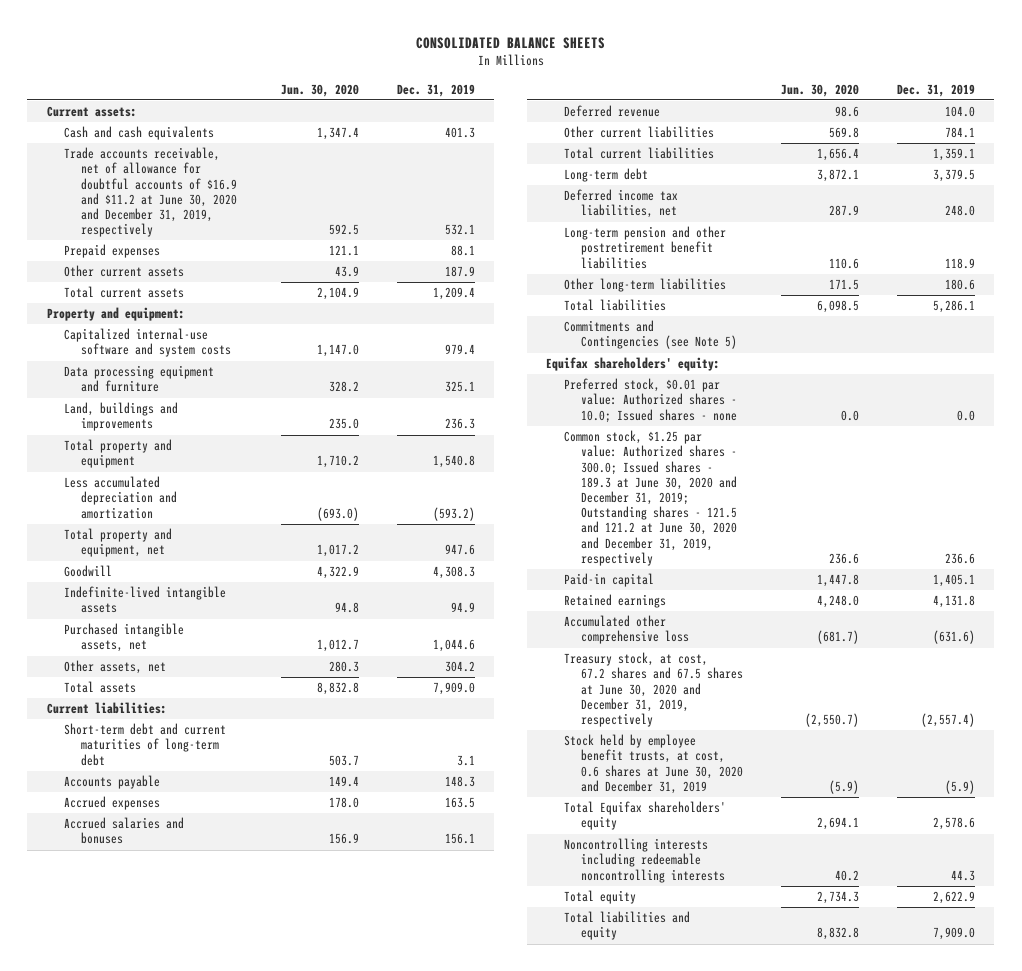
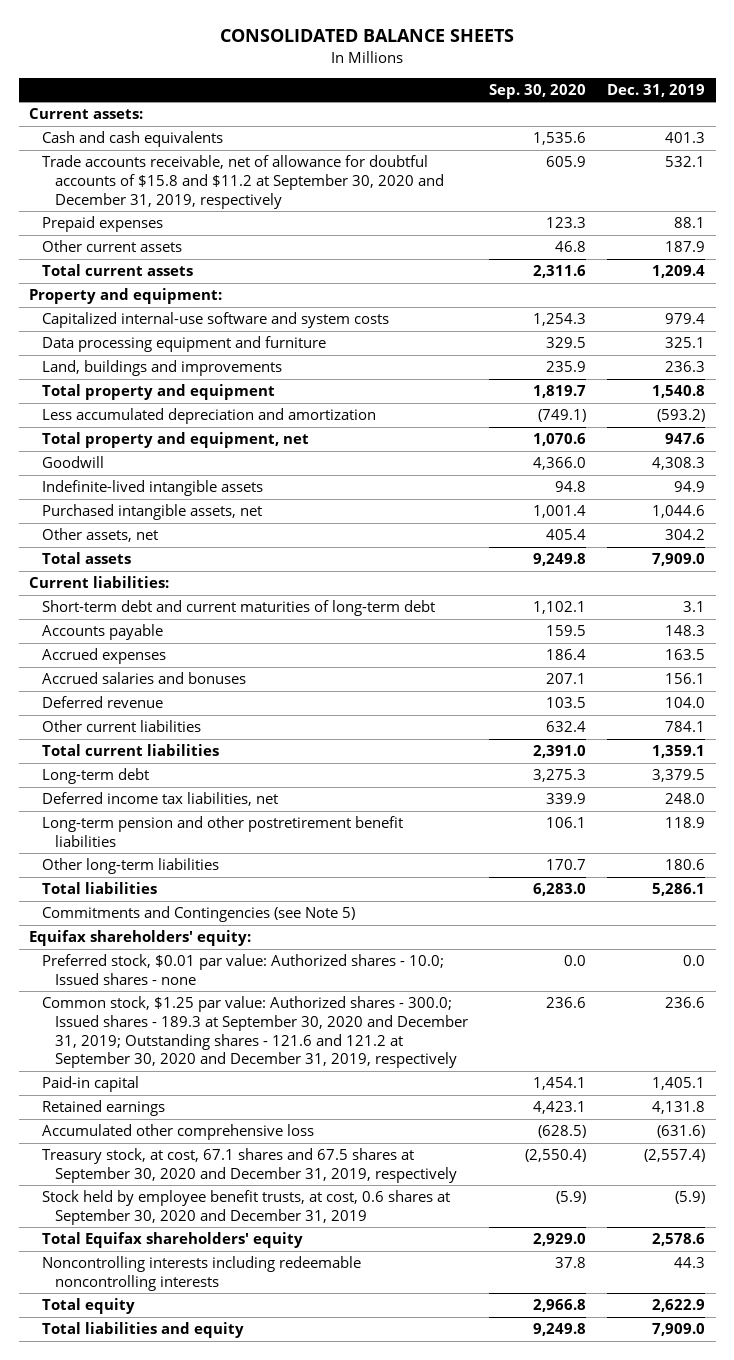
- | Jun. 30, 2020 | Dec. 31, 2019
+ | Sep. 30, 2020 | Dec. 31, 2019
- Trade accounts receivable, net of allowance for doubtful accounts of $16.9 and $11.2 at June 30, 2020 and December 31, 2019, respectively | 592.5 | 532.1
+ Trade accounts receivable, net of allowance for doubtful accounts of $15.8 and $11.2 at September 30, 2020 and December 31, 2019, respectively | 605.9 | 532.1
- Common stock, $1.25 par value: Authorized shares - 300.0; Issued shares - 189.3 at June 30, 2020 and December 31, 2019; Outstanding shares - 121.5 and 121.2 at June 30, 2020 and December 31, 2019, respectively | 236.6 | 236.6
+ Common stock, $1.25 par value: Authorized shares - 300.0; Issued shares - 189.3 at September 30, 2020 and December 31, 2019; Outstanding shares - 121.6 and 121.2 at September 30, 2020 and December 31, 2019, respectively | 236.6 | 236.6
- Treasury stock, at cost, 67.2 shares and 67.5 shares at June 30, 2020 and December 31, 2019, respectively | (2,550.7) | (2,557.4)
- Stock held by employee benefit trusts, at cost, 0.6 shares at June 30, 2020 and December 31, 2019 | (5.9) | (5.9)
+ Treasury stock, at cost, 67.1 shares and 67.5 shares at September 30, 2020 and December 31, 2019, respectively | (2,550.4) | (2,557.4)
+ Stock held by employee benefit trusts, at cost, 0.6 shares at September 30, 2020 and December 31, 2019 | (5.9) | (5.9)

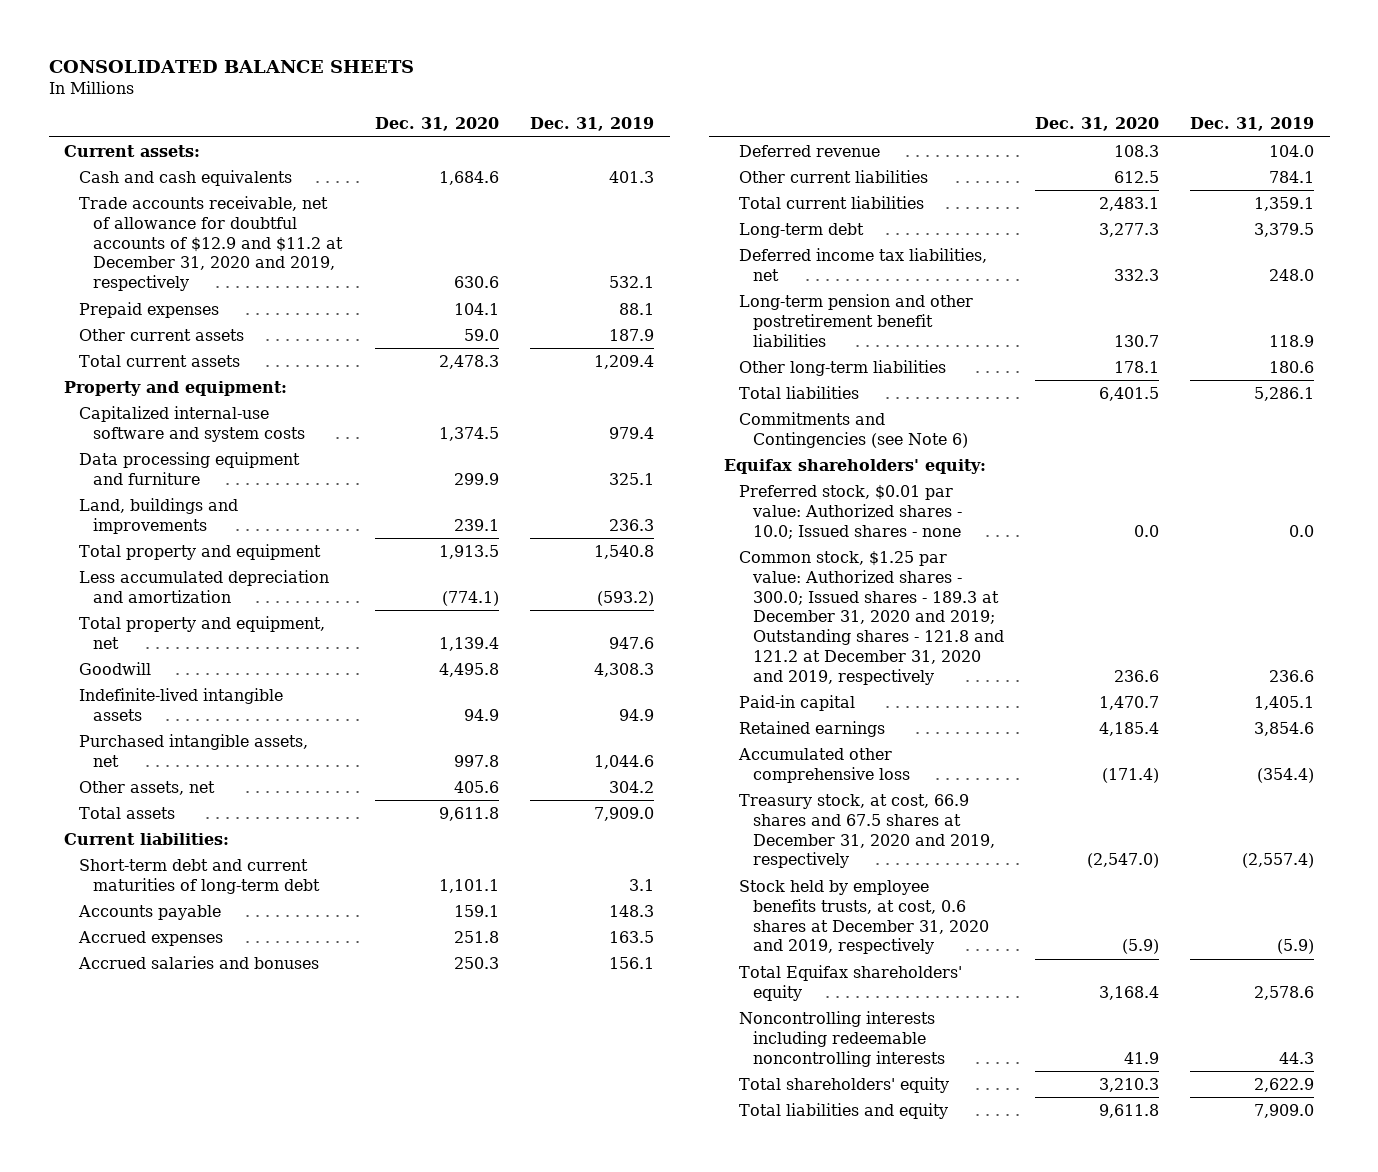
- | Sep. 30, 2020 | Dec. 31, 2019
+ | Dec. 31, 2020 | Dec. 31, 2019
- Trade accounts receivable, net of allowance for doubtful accounts of $15.8 and $11.2 at September 30, 2020 and December 31, 2019, respectively | 605.9 | 532.1
+ Trade accounts receivable, net of allowance for doubtful accounts of $12.9 and $11.2 at December 31, 2020 and 2019, respectively | 630.6 | 532.1
- Commitments and Contingencies (see Note 5)
+ Commitments and Contingencies (see Note 6)
- Common stock, $1.25 par value: Authorized shares - 300.0; Issued shares - 189.3 at September 30, 2020 and December 31, 2019; Outstanding shares - 121.6 and 121.2 at September 30, 2020 and December 31, 2019, respectively | 236.6 | 236.6
+ Common stock, $1.25 par value: Authorized shares - 300.0; Issued shares - 189.3 at December 31, 2020 and 2019; Outstanding shares - 121.8 and 121.2 at December 31, 2020 and 2019, respectively | 236.6 | 236.6
- Retained earnings | 4,423.1 | 4,131.8
- Accumulated other comprehensive loss | (628.5) | (631.6)
- Treasury stock, at cost, 67.1 shares and 67.5 shares at September 30, 2020 and December 31, 2019, respectively | (2,550.4) | (2,557.4)
- Stock held by employee benefit trusts, at cost, 0.6 shares at September 30, 2020 and December 31, 2019 | (5.9) | (5.9)
+ Retained earnings | 4,185.4 | 3,854.6
+ Accumulated other comprehensive loss | (171.4) | (354.4)
+ Treasury stock, at cost, 66.9 shares and 67.5 shares at December 31, 2020 and 2019, respectively | (2,547.0) | (2,557.4)
+ Stock held by employee benefits trusts, at cost, 0.6 shares at December 31, 2020 and 2019, respectively | (5.9) | (5.9)
- Total equity | 2,966.8 | 2,622.9
+ Total shareholders' equity | 3,210.3 | 2,622.9

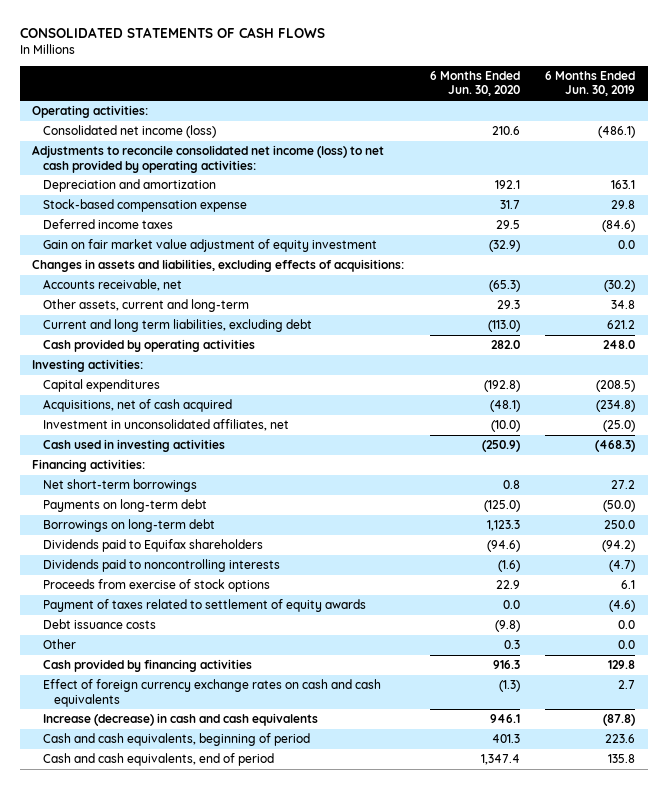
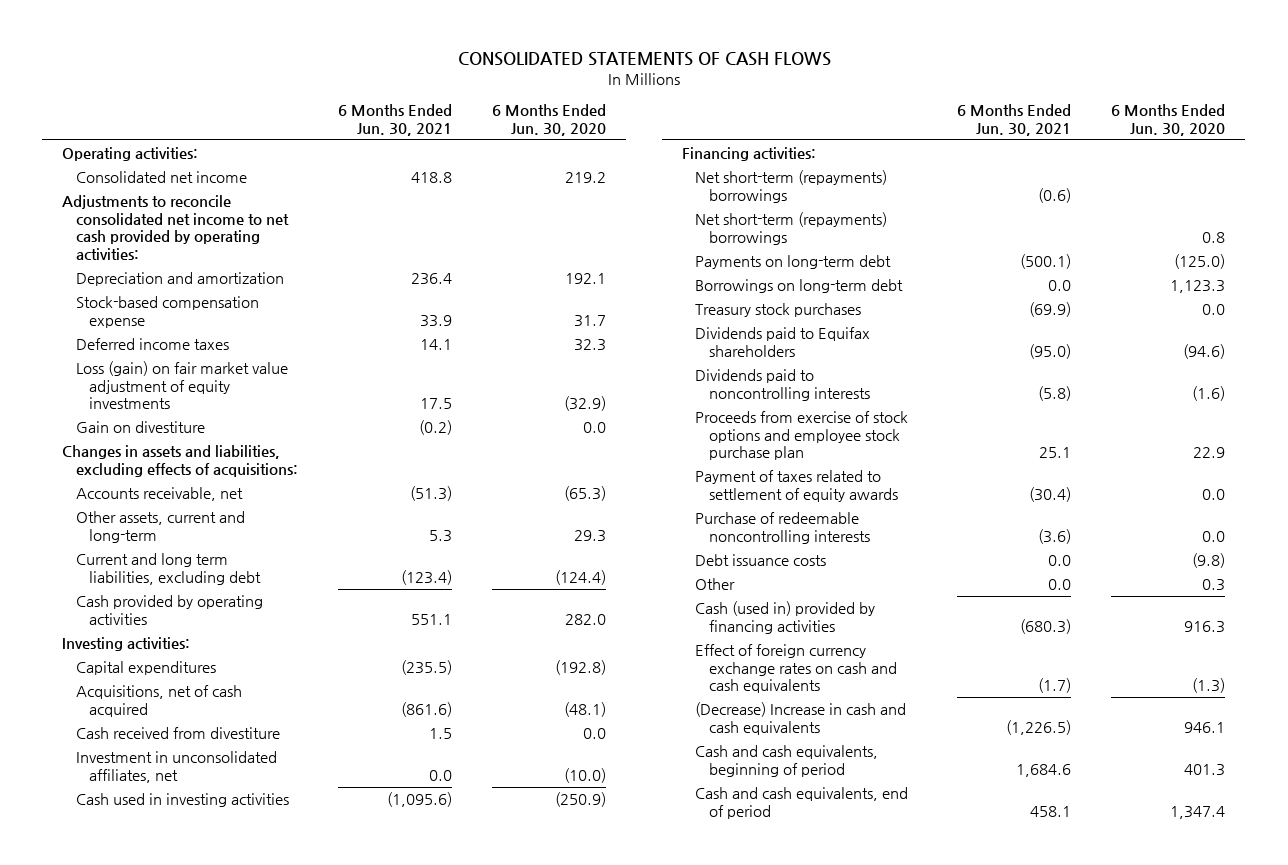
- | 6 Months Ended Jun. 30, 2020 | 6 Months Ended Jun. 30, 2019
+ | 6 Months Ended Jun. 30, 2021 | 6 Months Ended Jun. 30, 2020
- Consolidated net income (loss) | 210.6 | (486.1)
- Adjustments to reconcile consolidated net income (loss) to net cash provided by operating activities:
+ Consolidated net income | 418.8 | 219.2
+ Adjustments to reconcile consolidated net income to net cash provided by operating activities:
- Deferred income taxes | 29.5 | (84.6)
- Gain on fair market value adjustment of equity investment | (32.9) | 0.0
+ Deferred income taxes | 14.1 | 32.3
+ Loss (gain) on fair market value adjustment of equity investments | 17.5 | (32.9)
+ Gain on divestiture | (0.2) | 0.0
- Current and long term liabilities, excluding debt | (113.0) | 621.2
+ Current and long term liabilities, excluding debt | (123.4) | (124.4)
+ Cash received from divestiture | 1.5 | 0.0
- Net short-term borrowings | 0.8 | 27.2
+ Net short-term (repayments) borrowings | (0.6) |
+ Net short-term (repayments) borrowings | | 0.8
+ Treasury stock purchases | (69.9) | 0.0
- Proceeds from exercise of stock options | 22.9 | 6.1
+ Proceeds from exercise of stock options and employee stock purchase plan | 25.1 | 22.9
+ Purchase of redeemable noncontrolling interests | (3.6) | 0.0
- Cash provided by financing activities | 916.3 | 129.8
+ Cash (used in) provided by financing activities | (680.3) | 916.3
- Increase (decrease) in cash and cash equivalents | 946.1 | (87.8)
+ (Decrease) Increase in cash and cash equivalents | (1,226.5) | 946.1

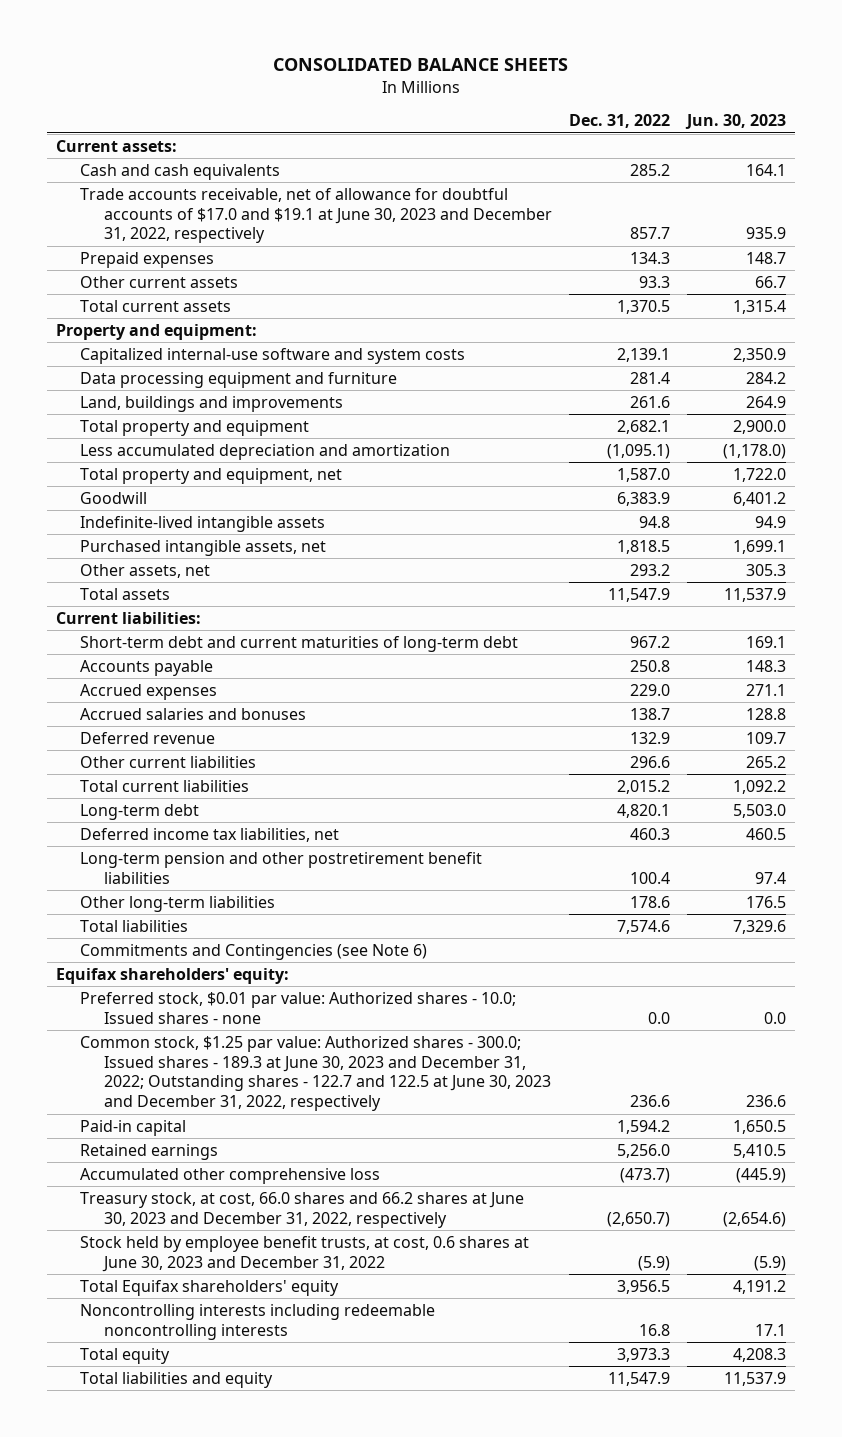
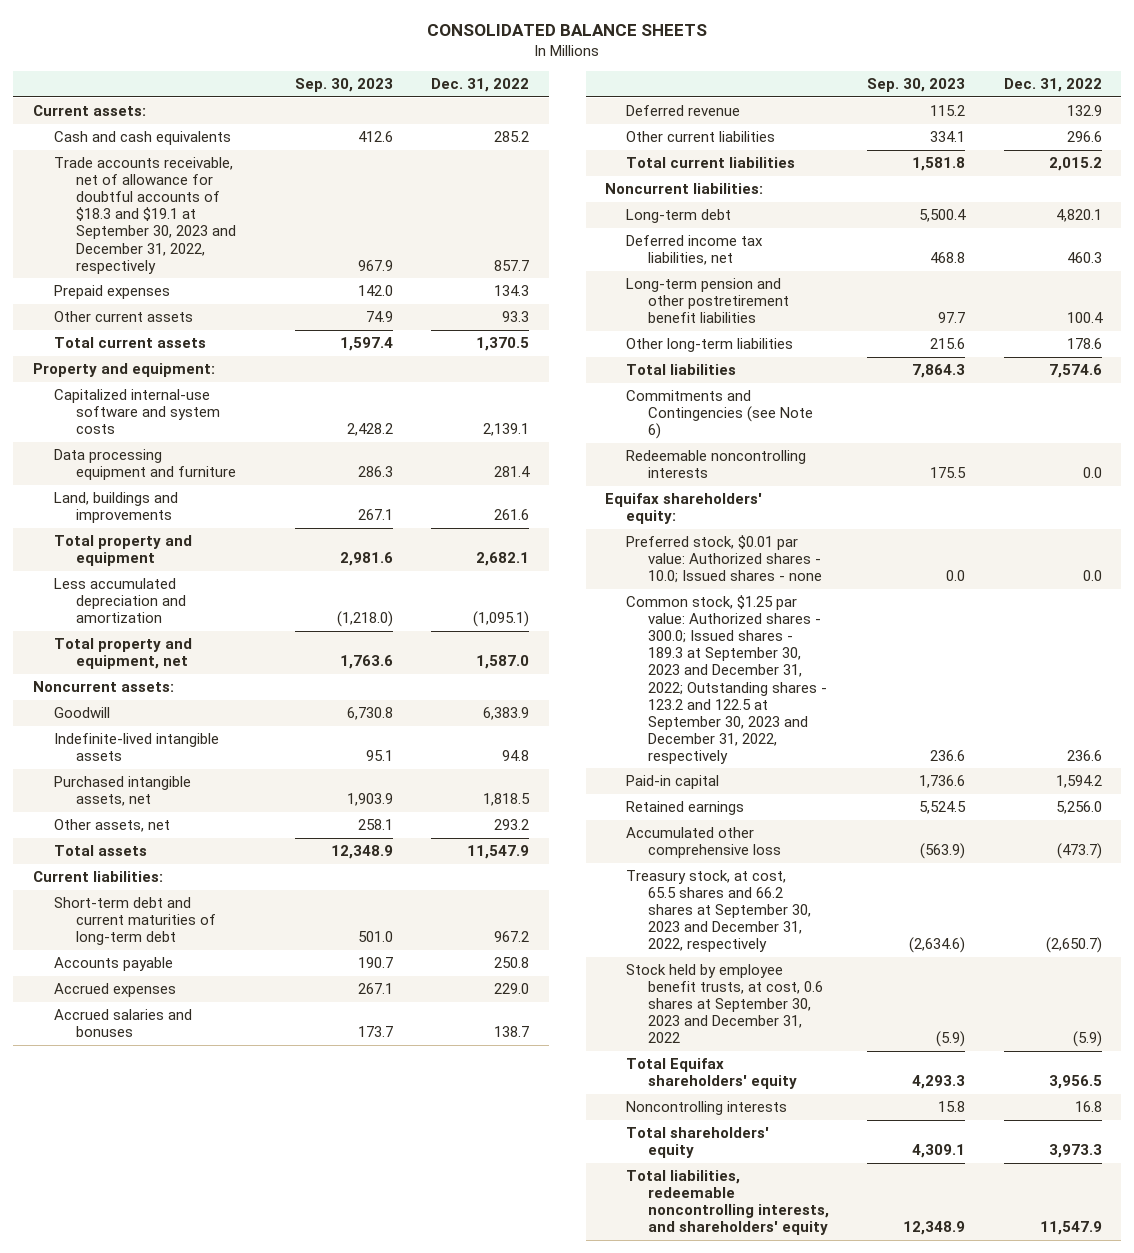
- | Dec. 31, 2022 | Jun. 30, 2023
+ | Sep. 30, 2023 | Dec. 31, 2022
- Trade accounts receivable, net of allowance for doubtful accounts of $17.0 and $19.1 at June 30, 2023 and December 31, 2022, respectively | 857.7 | 935.9
+ Trade accounts receivable, net of allowance for doubtful accounts of $18.3 and $19.1 at September 30, 2023 and December 31, 2022, respectively | 967.9 | 857.7
+ Noncurrent assets:
+ Noncurrent liabilities:
+ Redeemable noncontrolling interests | 175.5 | 0.0
- Common stock, $1.25 par value: Authorized shares - 300.0; Issued shares - 189.3 at June 30, 2023 and December 31, 2022; Outstanding shares - 122.7 and 122.5 at June 30, 2023 and December 31, 2022, respectively | 236.6 | 236.6
+ Common stock, $1.25 par value: Authorized shares - 300.0; Issued shares - 189.3 at September 30, 2023 and December 31, 2022; Outstanding shares - 123.2 and 122.5 at September 30, 2023 and December 31, 2022, respectively | 236.6 | 236.6
- Treasury stock, at cost, 66.0 shares and 66.2 shares at June 30, 2023 and December 31, 2022, respectively | (2,650.7) | (2,654.6)
- Stock held by employee benefit trusts, at cost, 0.6 shares at June 30, 2023 and December 31, 2022 | (5.9) | (5.9)
+ Treasury stock, at cost, 65.5 shares and 66.2 shares at September 30, 2023 and December 31, 2022, respectively | (2,634.6) | (2,650.7)
+ Stock held by employee benefit trusts, at cost, 0.6 shares at September 30, 2023 and December 31, 2022 | (5.9) | (5.9)
- Noncontrolling interests including redeemable noncontrolling interests | 16.8 | 17.1
- Total equity | 3,973.3 | 4,208.3
- Total liabilities and equity | 11,547.9 | 11,537.9
+ Noncontrolling interests | 15.8 | 16.8
+ Total shareholders' equity | 4,309.1 | 3,973.3
+ Total liabilities, redeemable noncontrolling interests, and shareholders' equity | 12,348.9 | 11,547.9

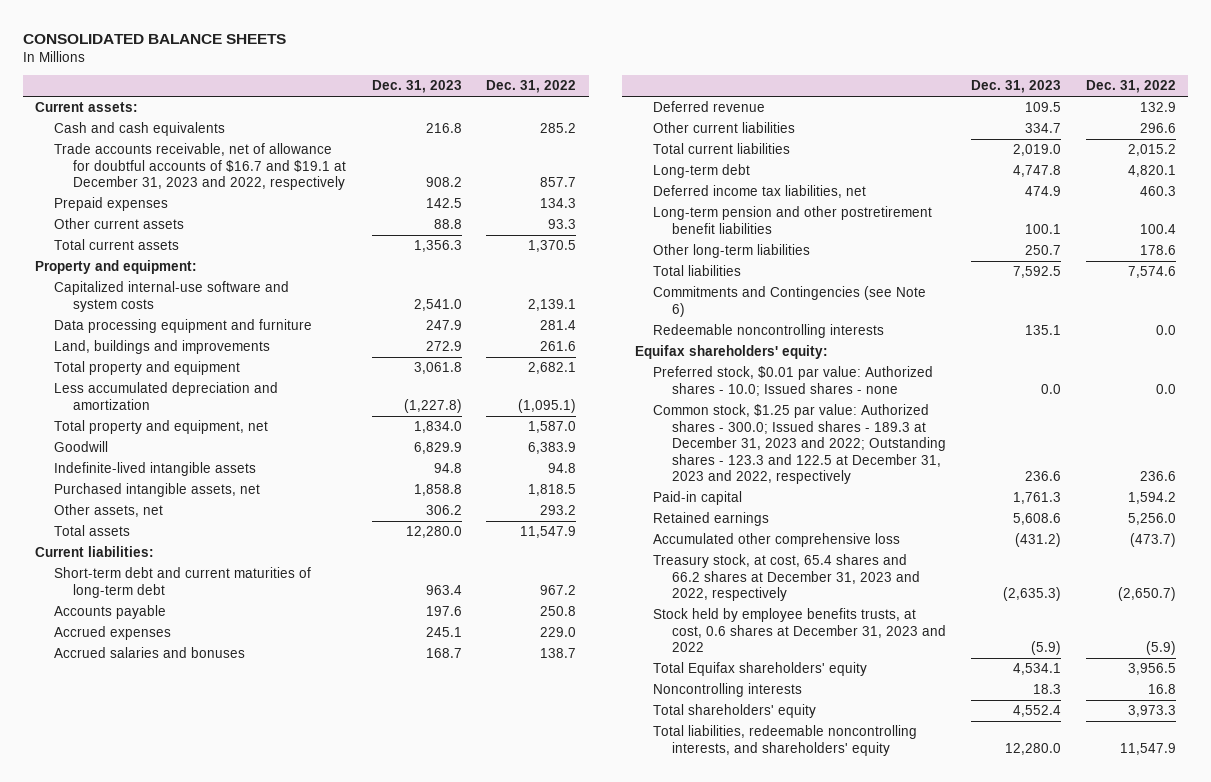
- | Sep. 30, 2023 | Dec. 31, 2022
+ | Dec. 31, 2023 | Dec. 31, 2022
- Trade accounts receivable, net of allowance for doubtful accounts of $18.3 and $19.1 at September 30, 2023 and December 31, 2022, respectively | 967.9 | 857.7
+ Trade accounts receivable, net of allowance for doubtful accounts of $16.7 and $19.1 at December 31, 2023 and 2022, respectively | 908.2 | 857.7
- Noncurrent assets:
- Noncurrent liabilities:
- Common stock, $1.25 par value: Authorized shares - 300.0; Issued shares - 189.3 at September 30, 2023 and December 31, 2022; Outstanding shares - 123.2 and 122.5 at September 30, 2023 and December 31, 2022, respectively | 236.6 | 236.6
+ Common stock, $1.25 par value: Authorized shares - 300.0; Issued shares - 189.3 at December 31, 2023 and 2022; Outstanding shares - 123.3 and 122.5 at December 31, 2023 and 2022, respectively | 236.6 | 236.6
- Treasury stock, at cost, 65.5 shares and 66.2 shares at September 30, 2023 and December 31, 2022, respectively | (2,634.6) | (2,650.7)
- Stock held by employee benefit trusts, at cost, 0.6 shares at September 30, 2023 and December 31, 2022 | (5.9) | (5.9)
+ Treasury stock, at cost, 65.4 shares and 66.2 shares at December 31, 2023 and 2022, respectively | (2,635.3) | (2,650.7)
+ Stock held by employee benefits trusts, at cost, 0.6 shares at December 31, 2023 and 2022 | (5.9) | (5.9)

